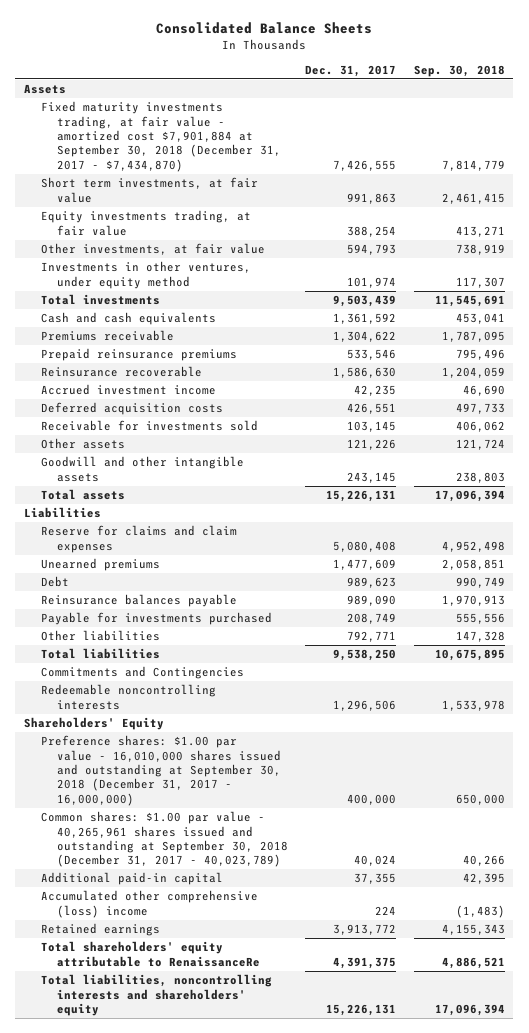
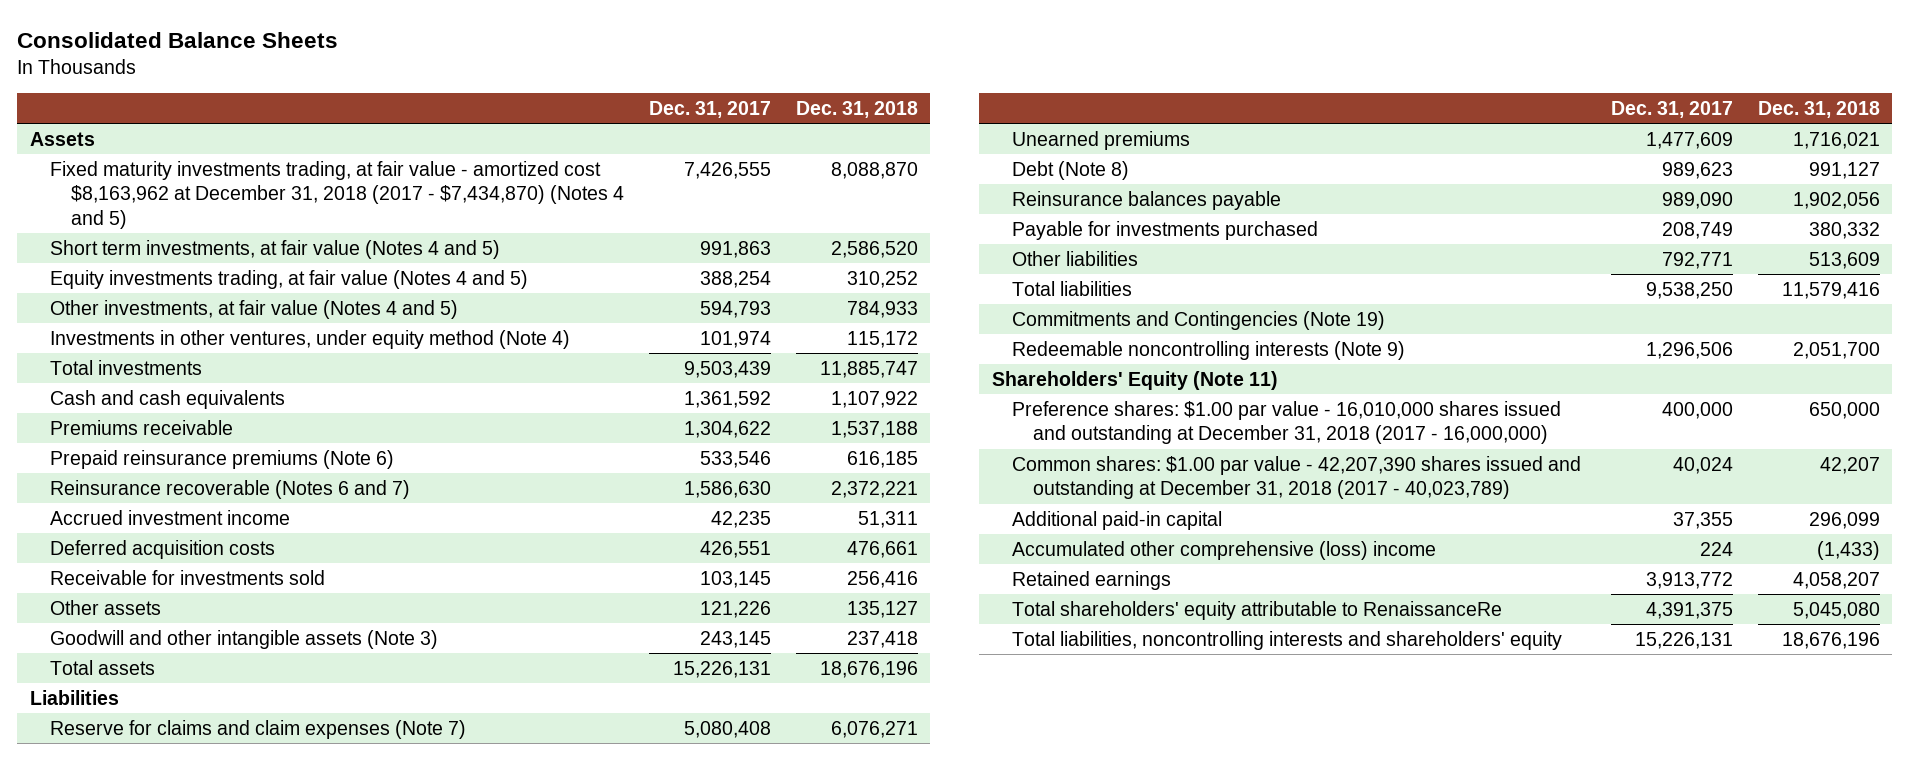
- | Dec. 31, 2017 | Sep. 30, 2018
+ | Dec. 31, 2017 | Dec. 31, 2018
- Fixed maturity investments trading, at fair value - amortized cost $7,901,884 at September 30, 2018 (December 31, 2017 - $7,434,870) | 7,426,555 | 7,814,779
- Short term investments, at fair value | 991,863 | 2,461,415
- Equity investments trading, at fair value | 388,254 | 413,271
- Other investments, at fair value | 594,793 | 738,919
- Investments in other ventures, under equity method | 101,974 | 117,307
+ Fixed maturity investments trading, at fair value - amortized cost $8,163,962 at December 31, 2018 (2017 - $7,434,870) (Notes 4 and 5) | 7,426,555 | 8,088,870
+ Short term investments, at fair value (Notes 4 and 5) | 991,863 | 2,586,520
+ Equity investments trading, at fair value (Notes 4 and 5) | 388,254 | 310,252
+ Other investments, at fair value (Notes 4 and 5) | 594,793 | 784,933
+ Investments in other ventures, under equity method (Note 4) | 101,974 | 115,172
- Prepaid reinsurance premiums | 533,546 | 795,496
- Reinsurance recoverable | 1,586,630 | 1,204,059
+ Prepaid reinsurance premiums (Note 6) | 533,546 | 616,185
+ Reinsurance recoverable (Notes 6 and 7) | 1,586,630 | 2,372,221
- Goodwill and other intangible assets | 243,145 | 238,803
+ Goodwill and other intangible assets (Note 3) | 243,145 | 237,418
- Reserve for claims and claim expenses | 5,080,408 | 4,952,498
+ Reserve for claims and claim expenses (Note 7) | 5,080,408 | 6,076,271
- Debt | 989,623 | 990,749
+ Debt (Note 8) | 989,623 | 991,127
- Commitments and Contingencies
- Redeemable noncontrolling interests | 1,296,506 | 1,533,978
- Shareholders' Equity
- Preference shares: $1.00 par value - 16,010,000 shares issued and outstanding at September 30, 2018 (December 31, 2017 - 16,000,000) | 400,000 | 650,000
- Common shares: $1.00 par value - 40,265,961 shares issued and outstanding at September 30, 2018 (December 31, 2017 - 40,023,789) | 40,024 | 40,266
+ Commitments and Contingencies (Note 19)
+ Redeemable noncontrolling interests (Note 9) | 1,296,506 | 2,051,700
+ Shareholders' Equity (Note 11)
+ Preference shares: $1.00 par value - 16,010,000 shares issued and outstanding at December 31, 2018 (2017 - 16,000,000) | 400,000 | 650,000
+ Common shares: $1.00 par value - 42,207,390 shares issued and outstanding at December 31, 2018 (2017 - 40,023,789) | 40,024 | 42,207

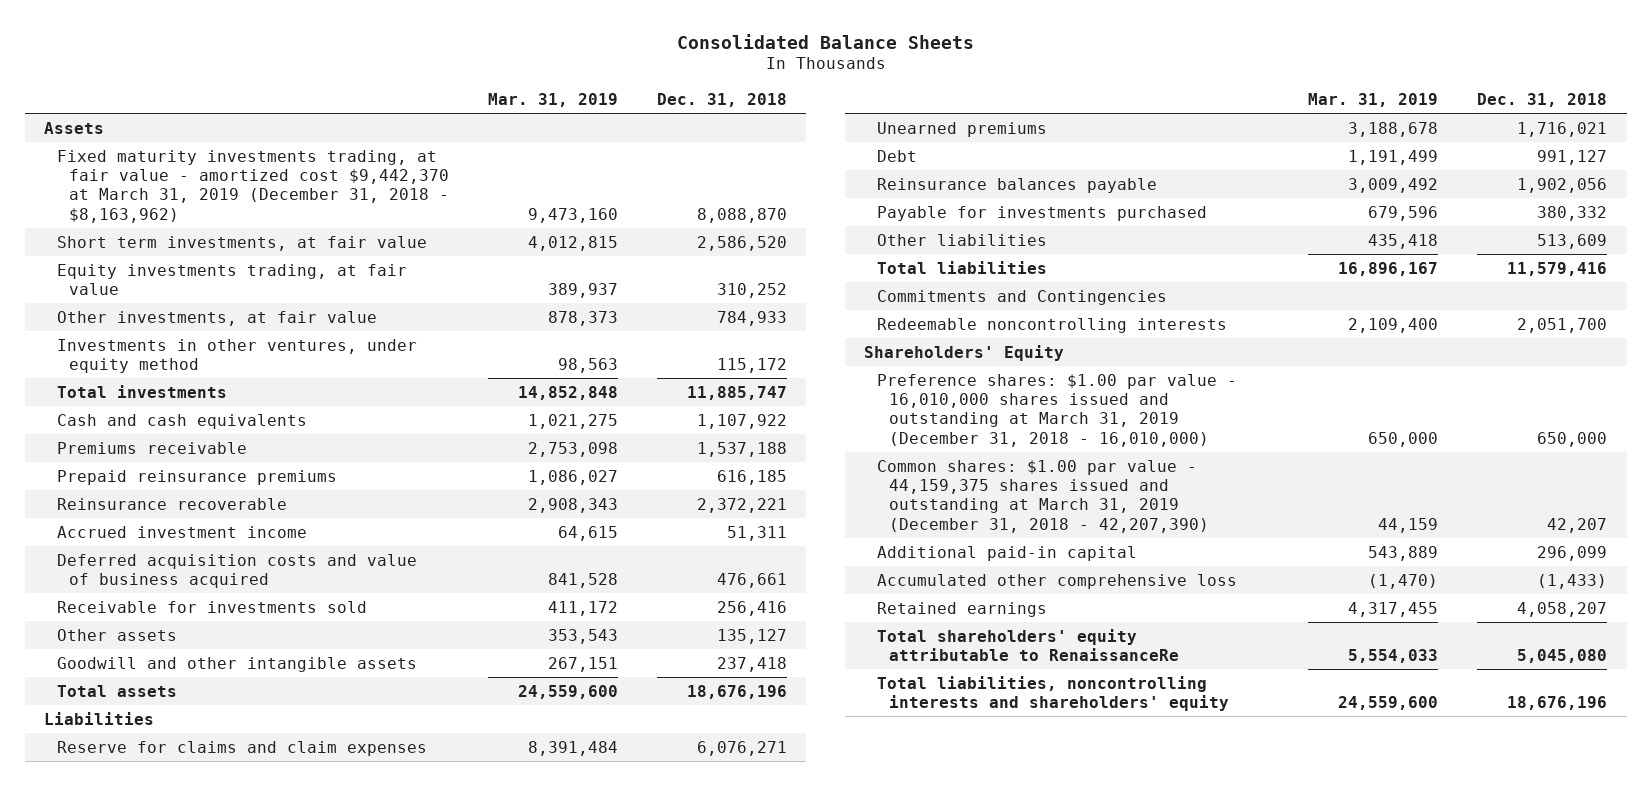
- | Dec. 31, 2017 | Dec. 31, 2018
+ | Mar. 31, 2019 | Dec. 31, 2018
- Fixed maturity investments trading, at fair value - amortized cost $8,163,962 at December 31, 2018 (2017 - $7,434,870) (Notes 4 and 5) | 7,426,555 | 8,088,870
- Short term investments, at fair value (Notes 4 and 5) | 991,863 | 2,586,520
- Equity investments trading, at fair value (Notes 4 and 5) | 388,254 | 310,252
- Other investments, at fair value (Notes 4 and 5) | 594,793 | 784,933
- Investments in other ventures, under equity method (Note 4) | 101,974 | 115,172
+ Fixed maturity investments trading, at fair value - amortized cost $9,442,370 at March 31, 2019 (December 31, 2018 - $8,163,962) | 9,473,160 | 8,088,870
+ Short term investments, at fair value | 4,012,815 | 2,586,520
+ Equity investments trading, at fair value | 389,937 | 310,252
+ Other investments, at fair value | 878,373 | 784,933
+ Investments in other ventures, under equity method | 98,563 | 115,172
- Prepaid reinsurance premiums (Note 6) | 533,546 | 616,185
- Reinsurance recoverable (Notes 6 and 7) | 1,586,630 | 2,372,221
+ Prepaid reinsurance premiums | 1,086,027 | 616,185
+ Reinsurance recoverable | 2,908,343 | 2,372,221
- Deferred acquisition costs | 426,551 | 476,661
+ Deferred acquisition costs and value of business acquired | 841,528 | 476,661
- Goodwill and other intangible assets (Note 3) | 243,145 | 237,418
+ Goodwill and other intangible assets | 267,151 | 237,418
- Reserve for claims and claim expenses (Note 7) | 5,080,408 | 6,076,271
+ Reserve for claims and claim expenses | 8,391,484 | 6,076,271
- Debt (Note 8) | 989,623 | 991,127
+ Debt | 1,191,499 | 991,127
- Commitments and Contingencies (Note 19)
- Redeemable noncontrolling interests (Note 9) | 1,296,506 | 2,051,700
- Shareholders' Equity (Note 11)
- Preference shares: $1.00 par value - 16,010,000 shares issued and outstanding at December 31, 2018 (2017 - 16,000,000) | 400,000 | 650,000
- Common shares: $1.00 par value - 42,207,390 shares issued and outstanding at December 31, 2018 (2017 - 40,023,789) | 40,024 | 42,207
+ Commitments and Contingencies
+ Redeemable noncontrolling interests | 2,109,400 | 2,051,700
+ Shareholders' Equity
+ Preference shares: $1.00 par value - 16,010,000 shares issued and outstanding at March 31, 2019 (December 31, 2018 - 16,010,000) | 650,000 | 650,000
+ Common shares: $1.00 par value - 44,159,375 shares issued and outstanding at March 31, 2019 (December 31, 2018 - 42,207,390) | 44,159 | 42,207
- Accumulated other comprehensive (loss) income | 224 | (1,433)
+ Accumulated other comprehensive loss | (1,470) | (1,433)

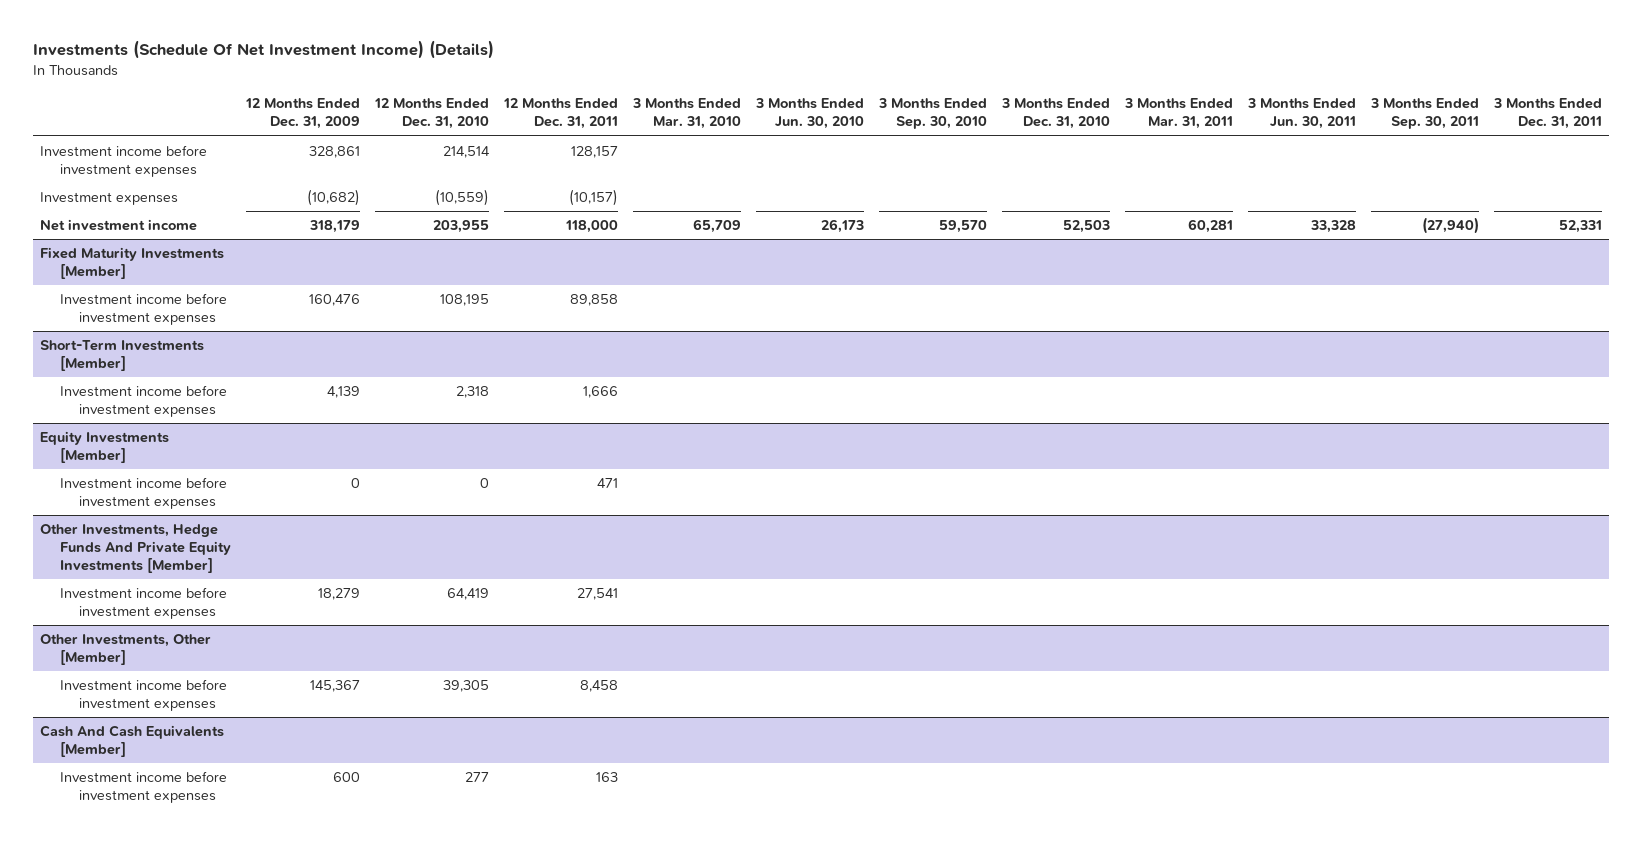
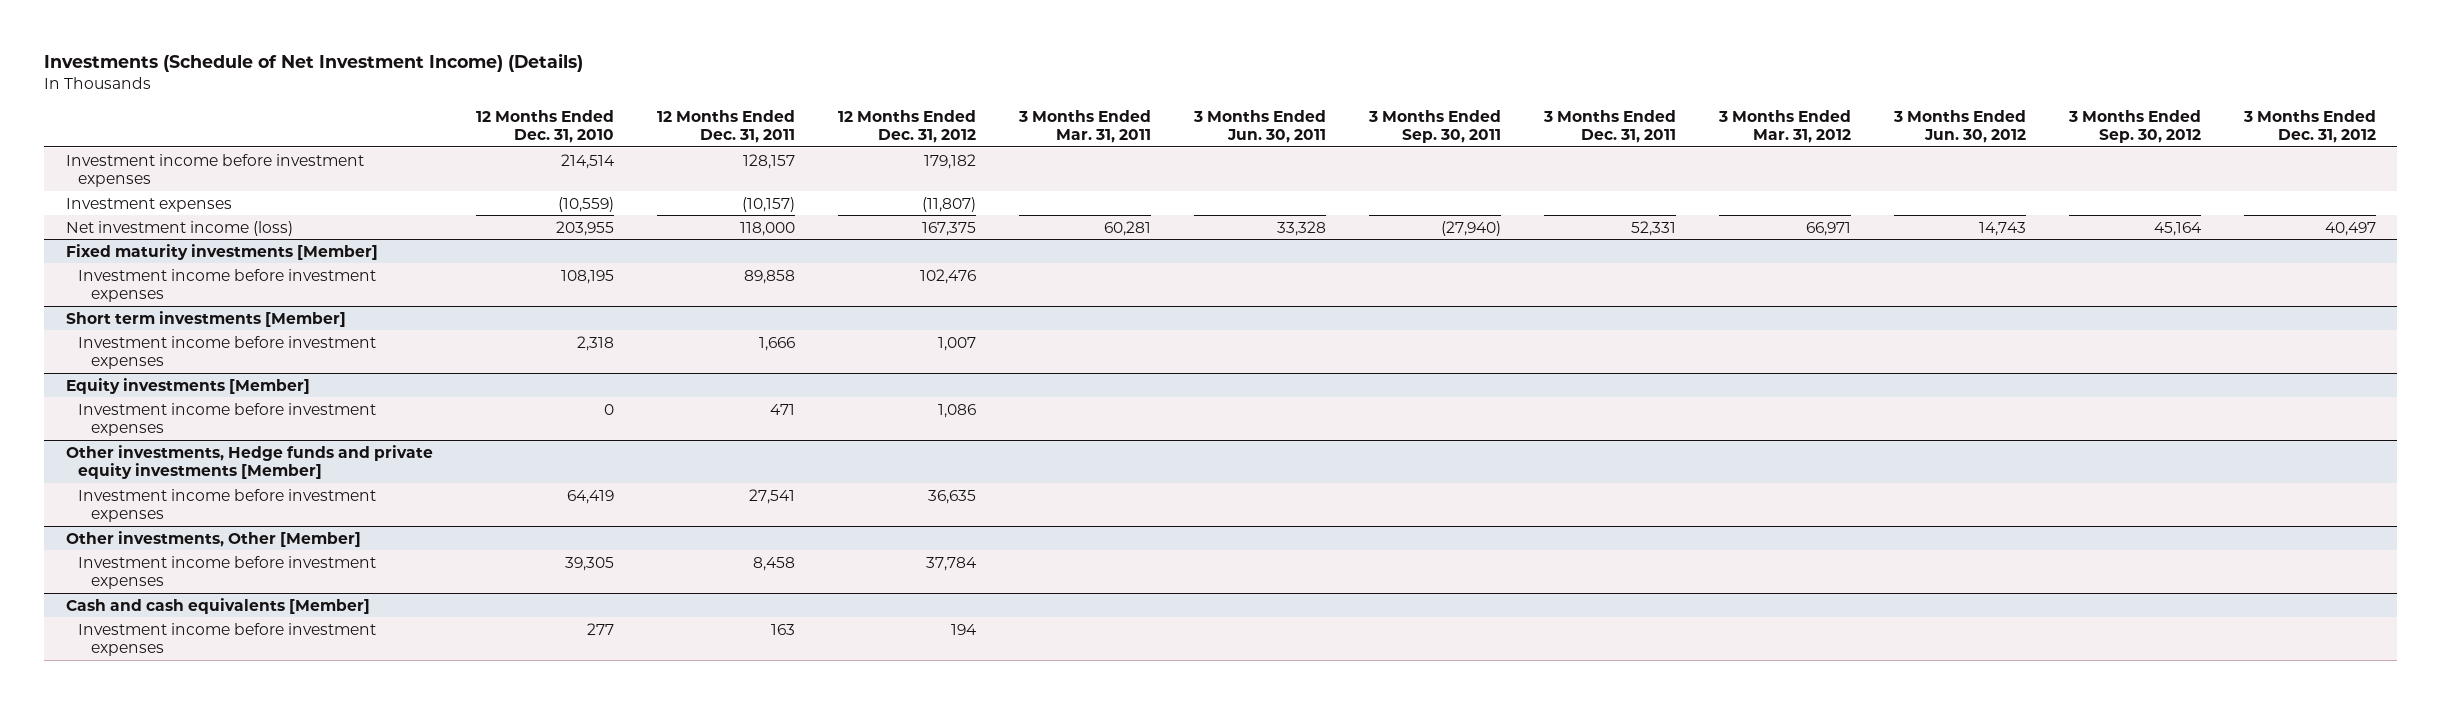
- Investments (Schedule Of Net Investment Income) (Details)
+ Investments (Schedule of Net Investment Income) (Details)
- | 12 Months Ended Dec. 31, 2009 | 12 Months Ended Dec. 31, 2010 | 12 Months Ended Dec. 31, 2011 | 3 Months Ended Mar. 31, 2010 | 3 Months Ended Jun. 30, 2010 | 3 Months Ended Sep. 30, 2010 | 3 Months Ended Dec. 31, 2010 | 3 Months Ended Mar. 31, 2011 | 3 Months Ended Jun. 30, 2011 | 3 Months Ended Sep. 30, 2011 | 3 Months Ended Dec. 31, 2011
+ | 12 Months Ended Dec. 31, 2010 | 12 Months Ended Dec. 31, 2011 | 12 Months Ended Dec. 31, 2012 | 3 Months Ended Mar. 31, 2011 | 3 Months Ended Jun. 30, 2011 | 3 Months Ended Sep. 30, 2011 | 3 Months Ended Dec. 31, 2011 | 3 Months Ended Mar. 31, 2012 | 3 Months Ended Jun. 30, 2012 | 3 Months Ended Sep. 30, 2012 | 3 Months Ended Dec. 31, 2012
- Net investment income | 318,179 | 203,955 | 118,000 | 65,709 | 26,173 | 59,570 | 52,503 | 60,281 | 33,328 | (27,940) | 52,331
- Fixed Maturity Investments [Member]
+ Net investment income (loss) | 203,955 | 118,000 | 167,375 | 60,281 | 33,328 | (27,940) | 52,331 | 66,971 | 14,743 | 45,164 | 40,497
+ Fixed maturity investments [Member]
- Short-Term Investments [Member]
+ Short term investments [Member]
- Equity Investments [Member]
+ Equity investments [Member]
- Other Investments, Hedge Funds And Private Equity Investments [Member]
+ Other investments, Hedge funds and private equity investments [Member]
- Other Investments, Other [Member]
+ Other investments, Other [Member]
- Cash And Cash Equivalents [Member]
+ Cash and cash equivalents [Member]

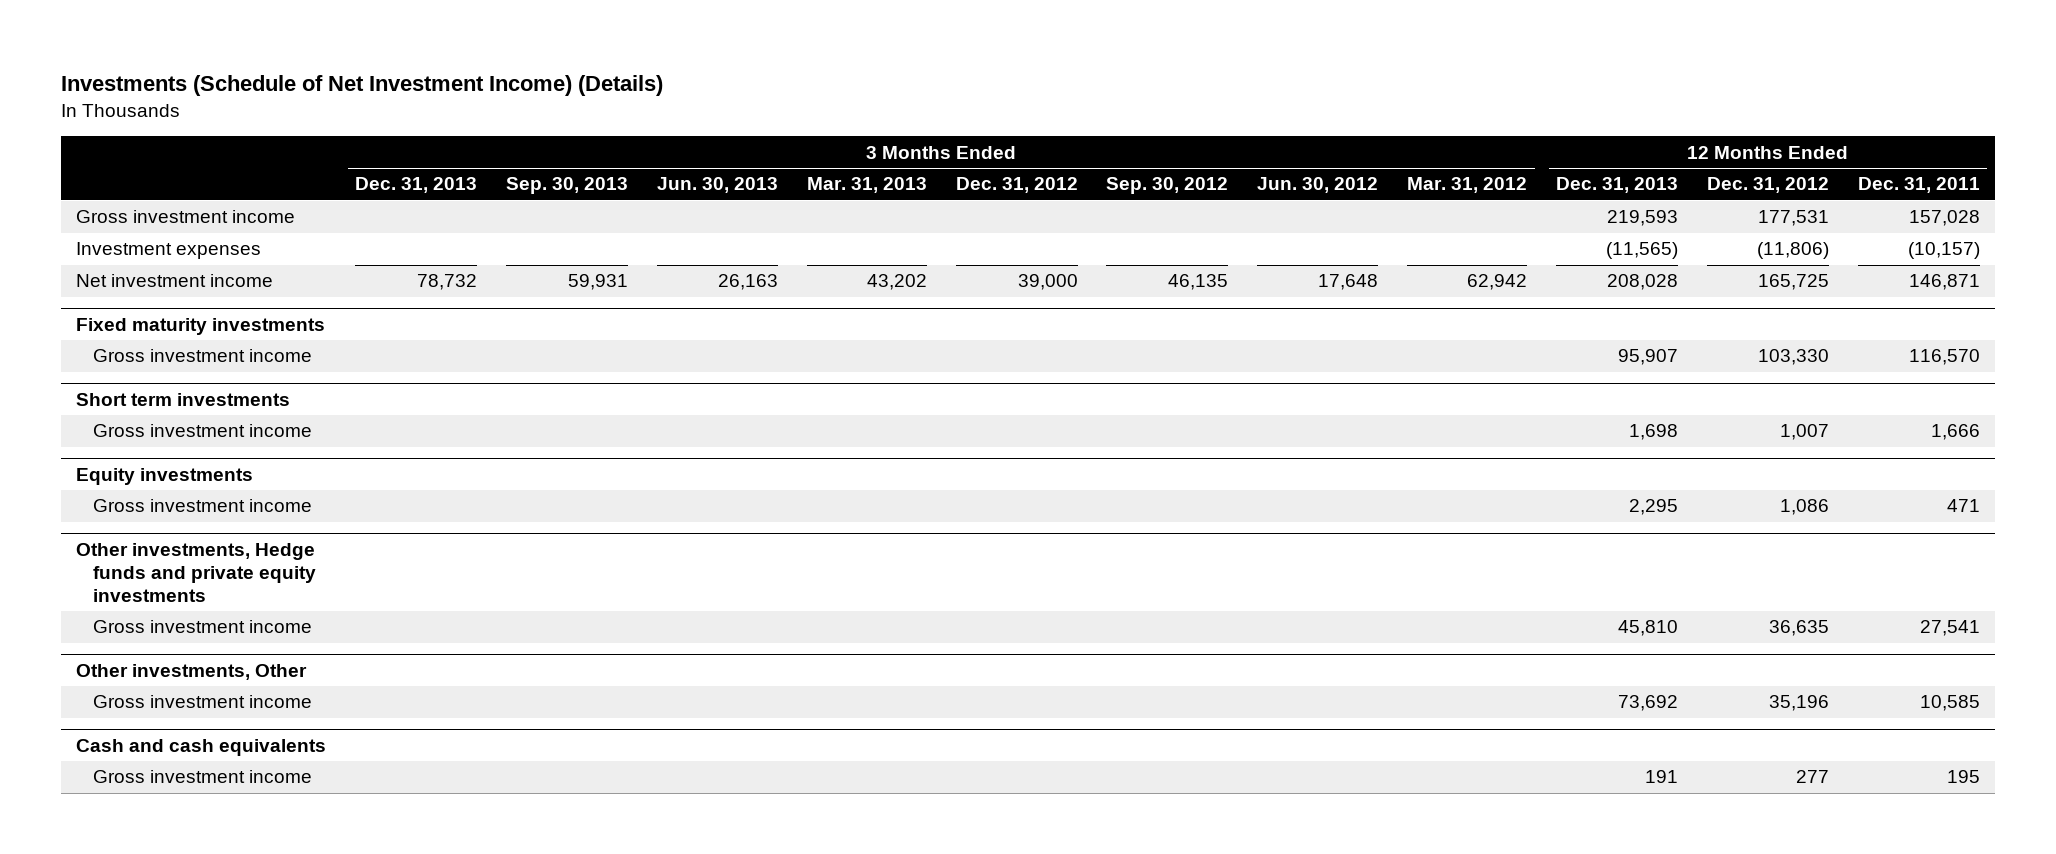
- | 12 Months Ended Dec. 31, 2010 | 12 Months Ended Dec. 31, 2011 | 12 Months Ended Dec. 31, 2012 | 3 Months Ended Mar. 31, 2011 | 3 Months Ended Jun. 30, 2011 | 3 Months Ended Sep. 30, 2011 | 3 Months Ended Dec. 31, 2011 | 3 Months Ended Mar. 31, 2012 | 3 Months Ended Jun. 30, 2012 | 3 Months Ended Sep. 30, 2012 | 3 Months Ended Dec. 31, 2012
+ | 3 Months Ended Dec. 31, 2013 | 3 Months Ended Sep. 30, 2013 | 3 Months Ended Jun. 30, 2013 | 3 Months Ended Mar. 31, 2013 | 3 Months Ended Dec. 31, 2012 | 3 Months Ended Sep. 30, 2012 | 3 Months Ended Jun. 30, 2012 | 3 Months Ended Mar. 31, 2012 | 12 Months Ended Dec. 31, 2013 | 12 Months Ended Dec. 31, 2012 | 12 Months Ended Dec. 31, 2011
- Investment income before investment expenses | 214,514 | 128,157 | 179,182 | | | | | | | |
- Investment expenses | (10,559) | (10,157) | (11,807) | | | | | | | |
- Net investment income (loss) | 203,955 | 118,000 | 167,375 | 60,281 | 33,328 | (27,940) | 52,331 | 66,971 | 14,743 | 45,164 | 40,497
- Fixed maturity investments [Member]
- Investment income before investment expenses | 108,195 | 89,858 | 102,476 | | | | | | | |
- Short term investments [Member]
- Investment income before investment expenses | 2,318 | 1,666 | 1,007 | | | | | | | |
- Equity investments [Member]
- Investment income before investment expenses | 0 | 471 | 1,086 | | | | | | | |
- Other investments, Hedge funds and private equity investments [Member]
- Investment income before investment expenses | 64,419 | 27,541 | 36,635 | | | | | | | |
- Other investments, Other [Member]
- Investment income before investment expenses | 39,305 | 8,458 | 37,784 | | | | | | | |
- Cash and cash equivalents [Member]
- Investment income before investment expenses | 277 | 163 | 194 | | | | | | | |
+ Gross investment income | | | | | | | | | 219,593 | 177,531 | 157,028
+ Investment expenses | | | | | | | | | (11,565) | (11,806) | (10,157)
+ Net investment income | 78,732 | 59,931 | 26,163 | 43,202 | 39,000 | 46,135 | 17,648 | 62,942 | 208,028 | 165,725 | 146,871
+ Fixed maturity investments
+ Gross investment income | | | | | | | | | 95,907 | 103,330 | 116,570
+ Short term investments
+ Gross investment income | | | | | | | | | 1,698 | 1,007 | 1,666
+ Equity investments
+ Gross investment income | | | | | | | | | 2,295 | 1,086 | 471
+ Other investments, Hedge funds and private equity investments
+ Gross investment income | | | | | | | | | 45,810 | 36,635 | 27,541
+ Other investments, Other
+ Gross investment income | | | | | | | | | 73,692 | 35,196 | 10,585
+ Cash and cash equivalents
+ Gross investment income | | | | | | | | | 191 | 277 | 195

